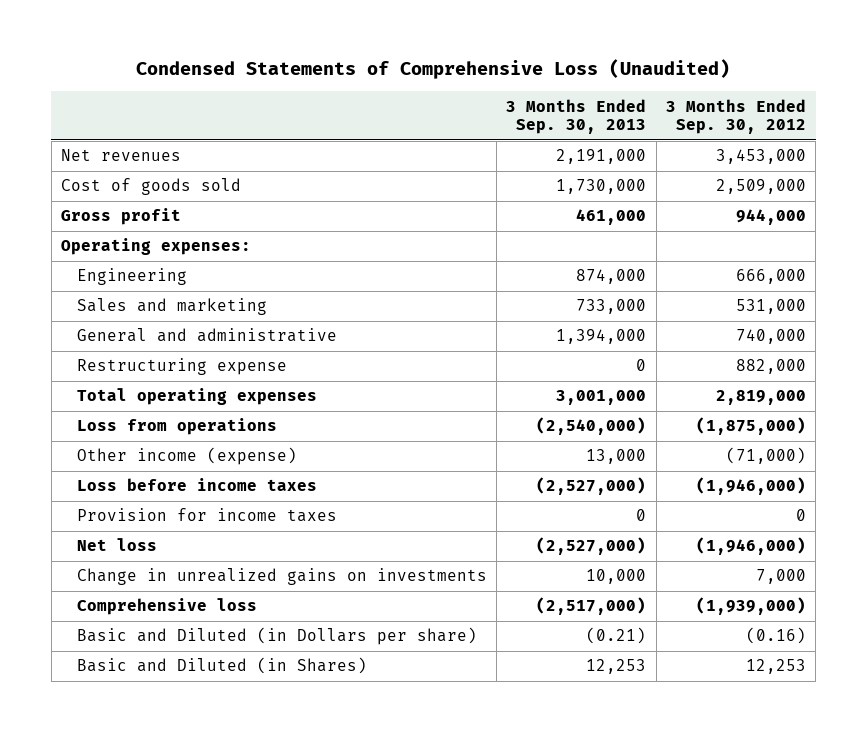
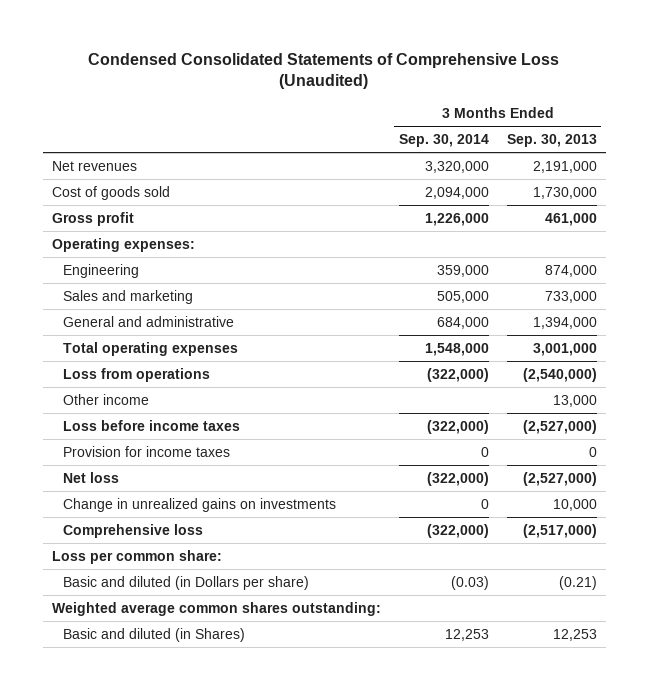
- Condensed Statements of Comprehensive Loss (Unaudited)
+ Condensed Consolidated Statements of Comprehensive Loss (Unaudited)
- | 3 Months Ended Sep. 30, 2013 | 3 Months Ended Sep. 30, 2012
+ | 3 Months Ended Sep. 30, 2014 | 3 Months Ended Sep. 30, 2013
- Restructuring expense | 0 | 882,000
- Other income (expense) | 13,000 | (71,000)
+ Other income | | 13,000
- Basic and Diluted (in Dollars per share) | (0.21) | (0.16)
- Basic and Diluted (in Shares) | 12,253 | 12,253
+ Loss per common share:
+ Basic and diluted (in Dollars per share) | (0.03) | (0.21)
+ Weighted average common shares outstanding:
+ Basic and diluted (in Shares) | 12,253 | 12,253

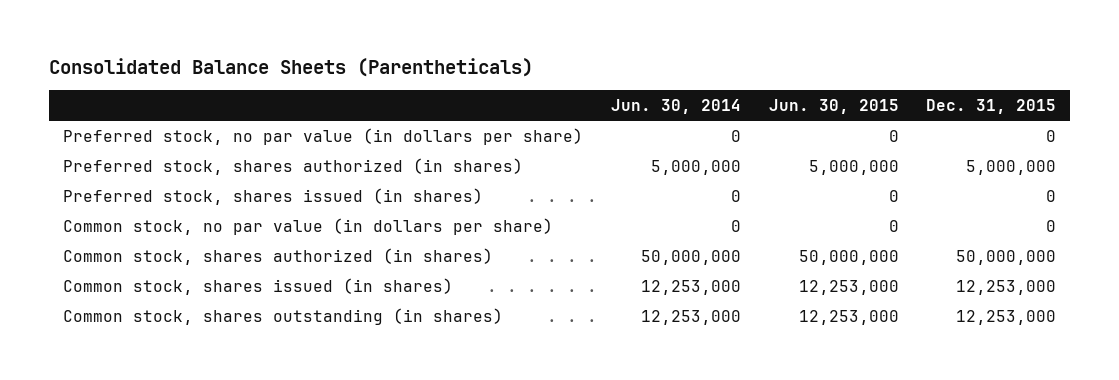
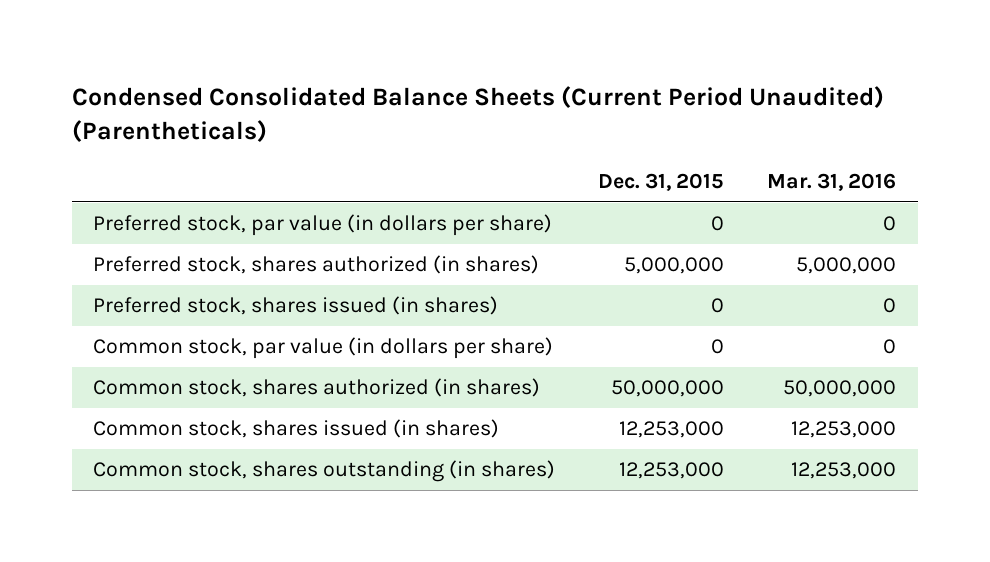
- Consolidated Balance Sheets (Parentheticals)
+ Condensed Consolidated Balance Sheets (Current Period Unaudited) (Parentheticals)
- | Jun. 30, 2014 | Jun. 30, 2015 | Dec. 31, 2015
+ | Dec. 31, 2015 | Mar. 31, 2016
- Preferred stock, no par value (in dollars per share) | 0 | 0 | 0
+ Preferred stock, par value (in dollars per share) | 0 | 0
- Common stock, no par value (in dollars per share) | 0 | 0 | 0
+ Common stock, par value (in dollars per share) | 0 | 0

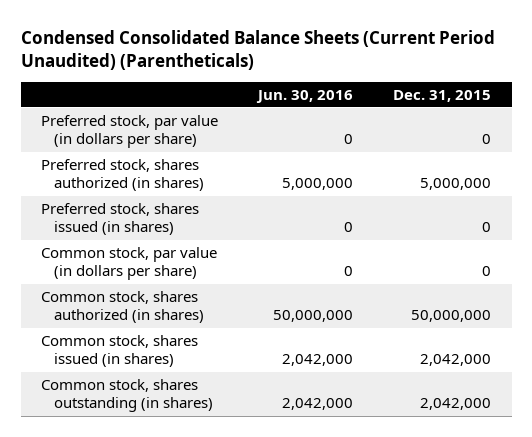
- | Dec. 31, 2015 | Mar. 31, 2016
+ | Jun. 30, 2016 | Dec. 31, 2015
- Common stock, shares issued (in shares) | 12,253,000 | 12,253,000
- Common stock, shares outstanding (in shares) | 12,253,000 | 12,253,000
+ Common stock, shares issued (in shares) | 2,042,000 | 2,042,000
+ Common stock, shares outstanding (in shares) | 2,042,000 | 2,042,000

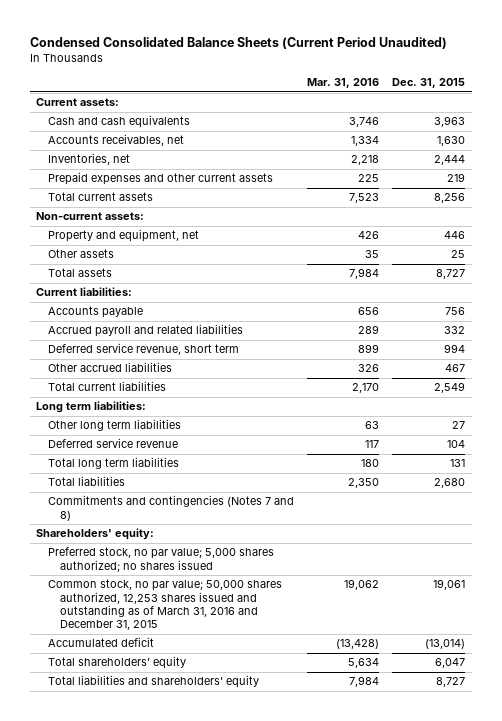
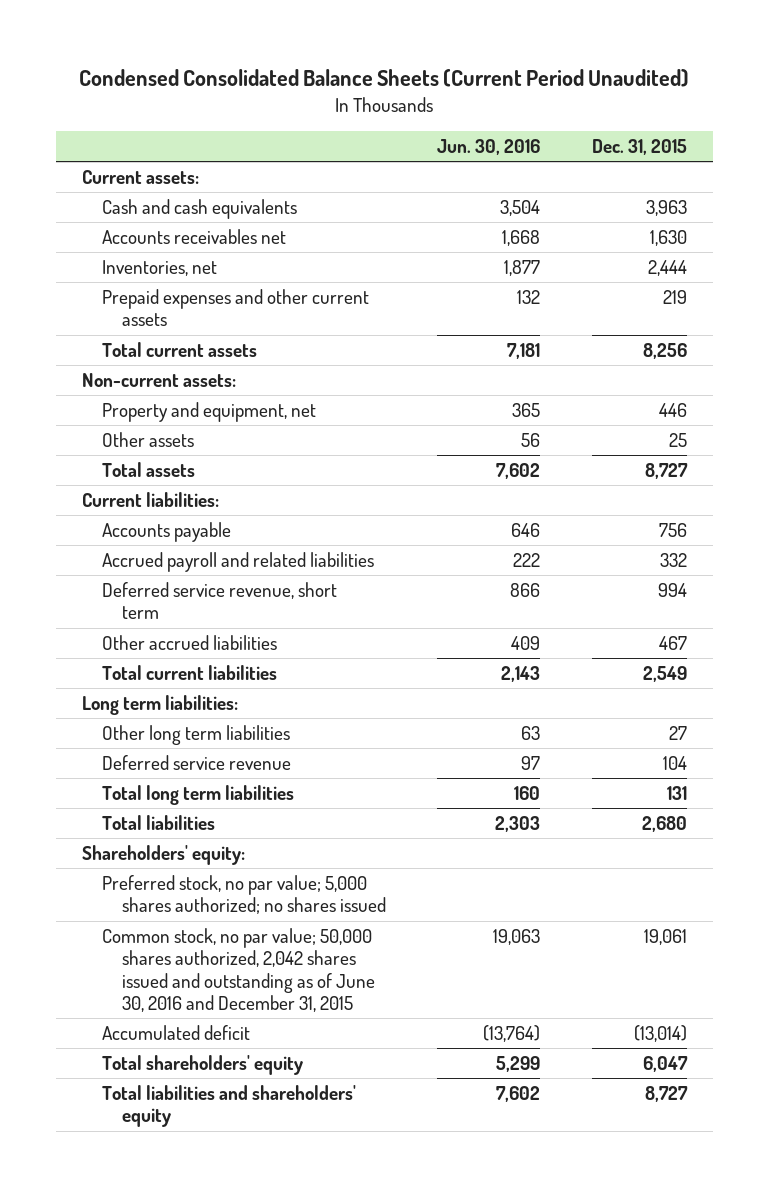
- | Mar. 31, 2016 | Dec. 31, 2015
+ | Jun. 30, 2016 | Dec. 31, 2015
- Accounts receivables, net | 1,334 | 1,630
+ Accounts receivables net | 1,668 | 1,630
- Commitments and contingencies (Notes 7 and 8)
- Common stock, no par value; 50,000 shares authorized, 12,253 shares issued and outstanding as of March 31, 2016 and December 31, 2015 | 19,062 | 19,061
+ Common stock, no par value; 50,000 shares authorized, 2,042 shares issued and outstanding as of June 30, 2016 and December 31, 2015 | 19,063 | 19,061

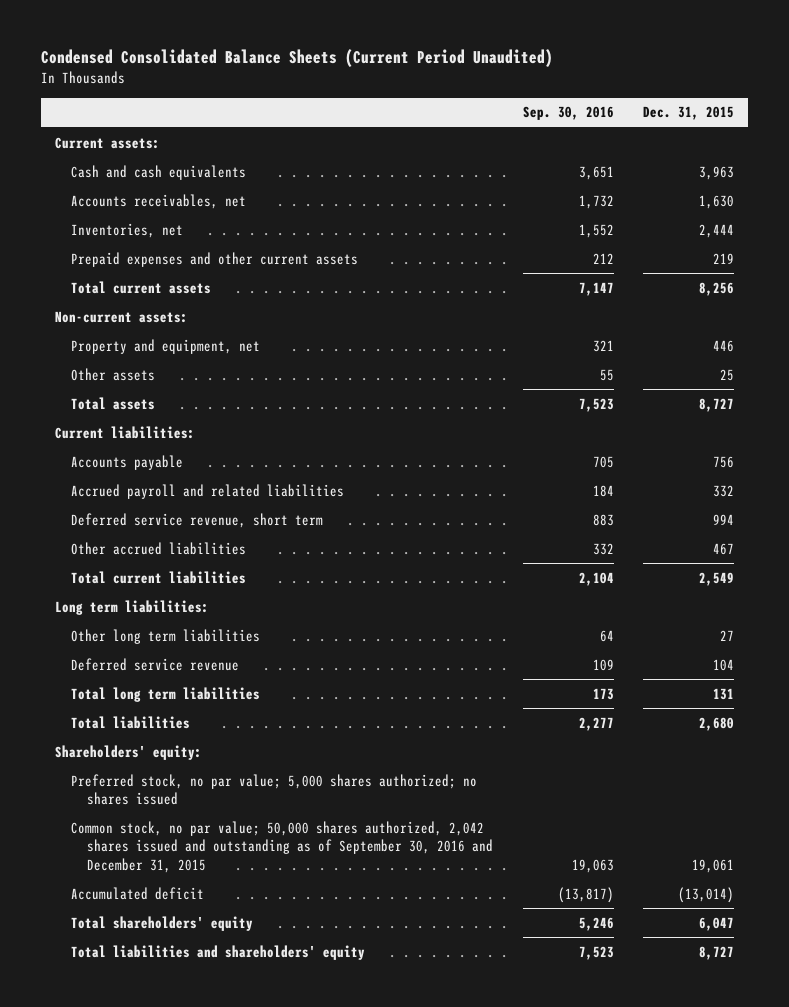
- | Jun. 30, 2016 | Dec. 31, 2015
+ | Sep. 30, 2016 | Dec. 31, 2015
- Accounts receivables net | 1,668 | 1,630
+ Accounts receivables, net | 1,732 | 1,630
- Common stock, no par value; 50,000 shares authorized, 2,042 shares issued and outstanding as of June 30, 2016 and December 31, 2015 | 19,063 | 19,061
+ Common stock, no par value; 50,000 shares authorized, 2,042 shares issued and outstanding as of September 30, 2016 and December 31, 2015 | 19,063 | 19,061

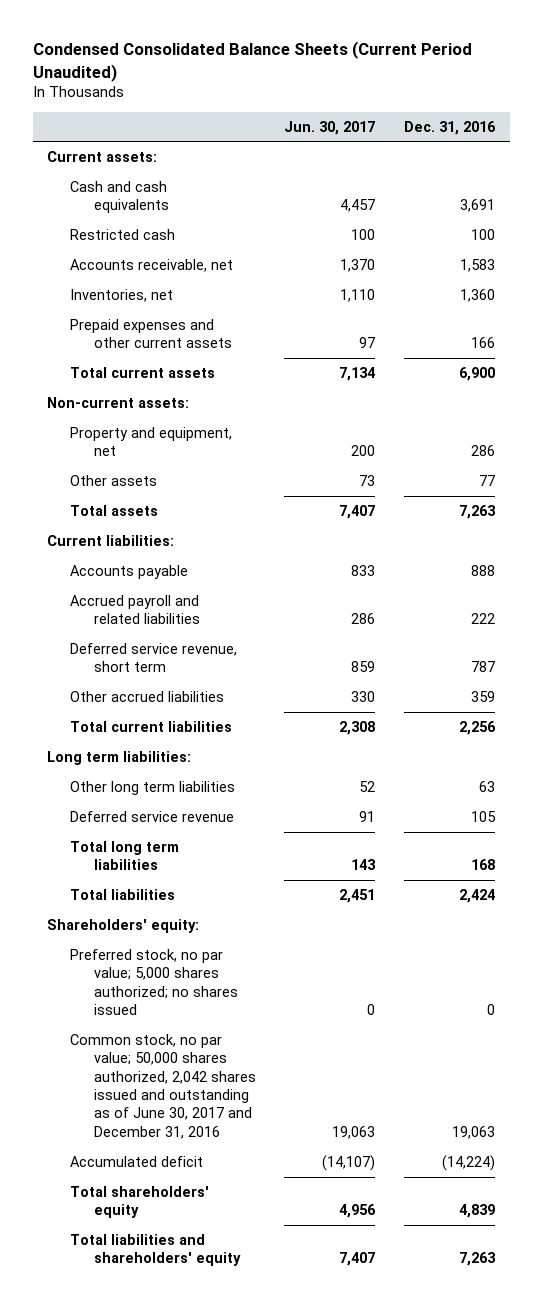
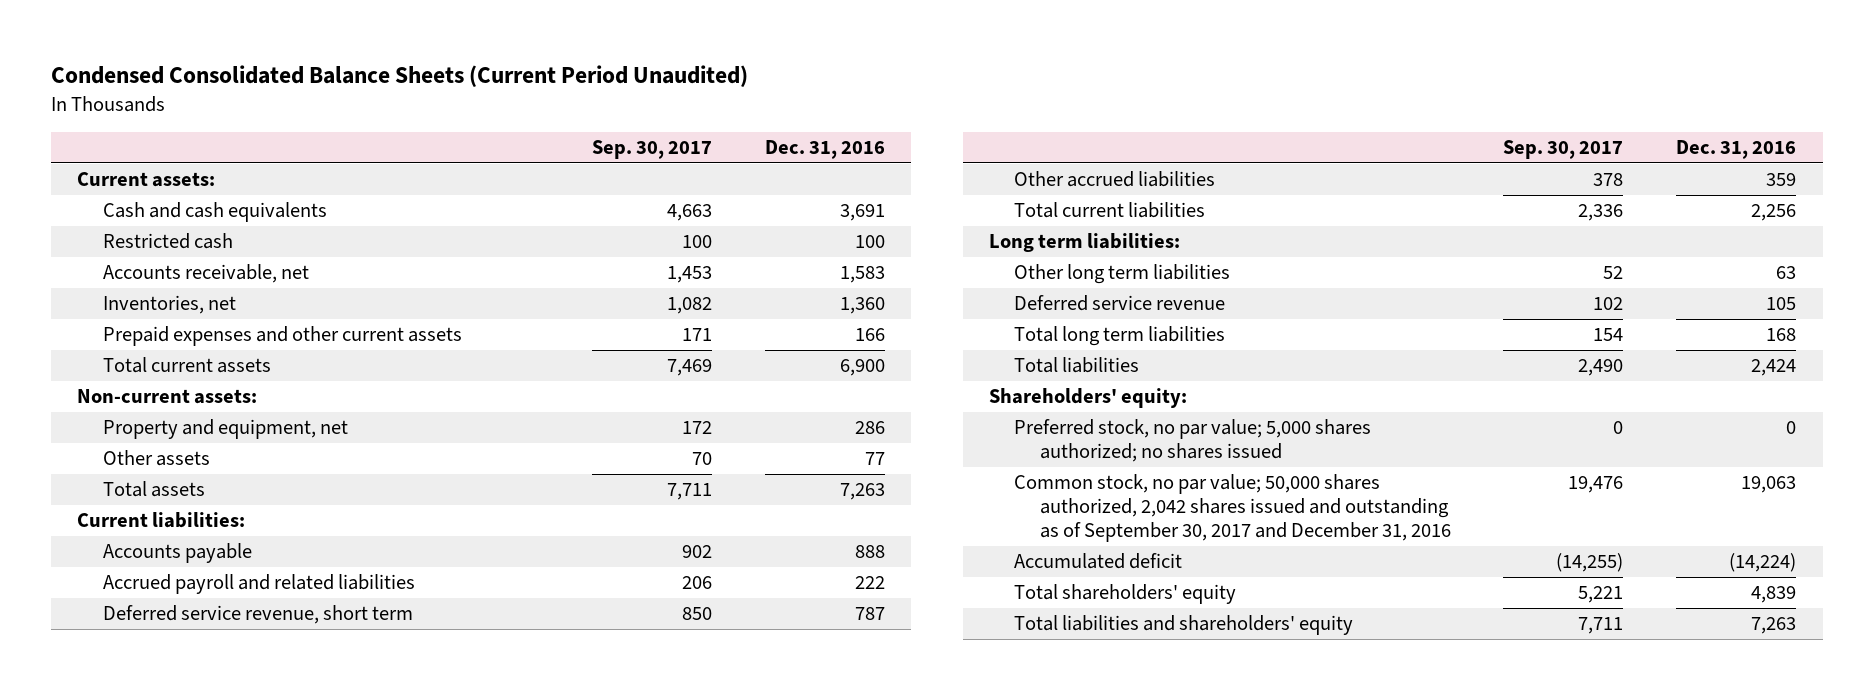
- | Jun. 30, 2017 | Dec. 31, 2016
+ | Sep. 30, 2017 | Dec. 31, 2016
- Common stock, no par value; 50,000 shares authorized, 2,042 shares issued and outstanding as of June 30, 2017 and December 31, 2016 | 19,063 | 19,063
+ Common stock, no par value; 50,000 shares authorized, 2,042 shares issued and outstanding as of September 30, 2017 and December 31, 2016 | 19,476 | 19,063

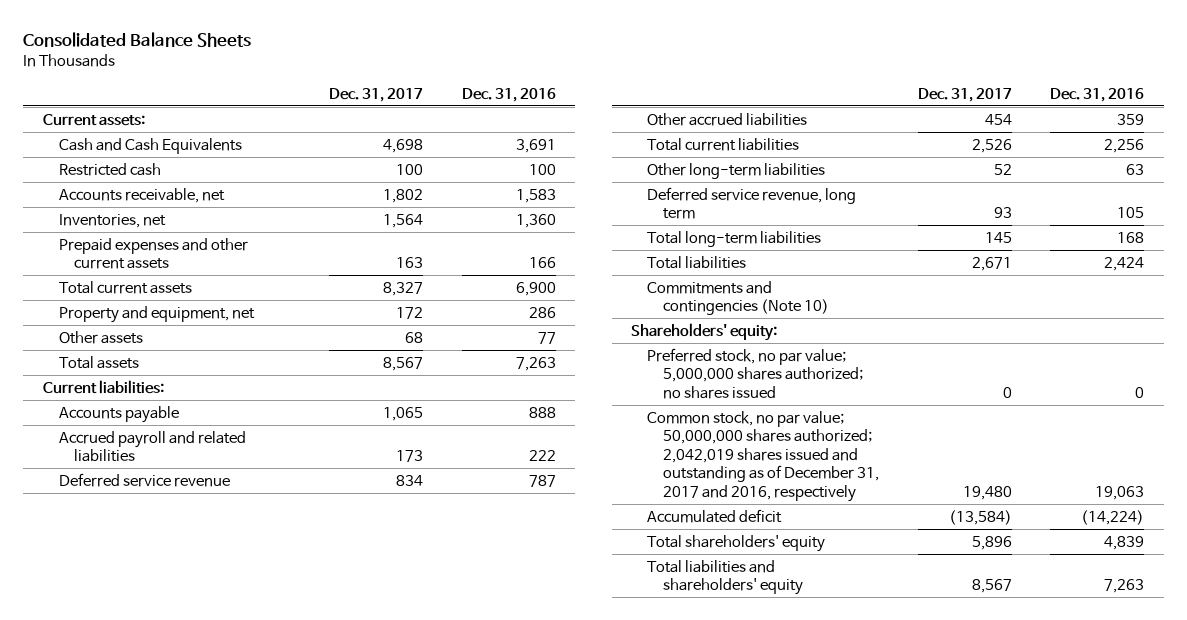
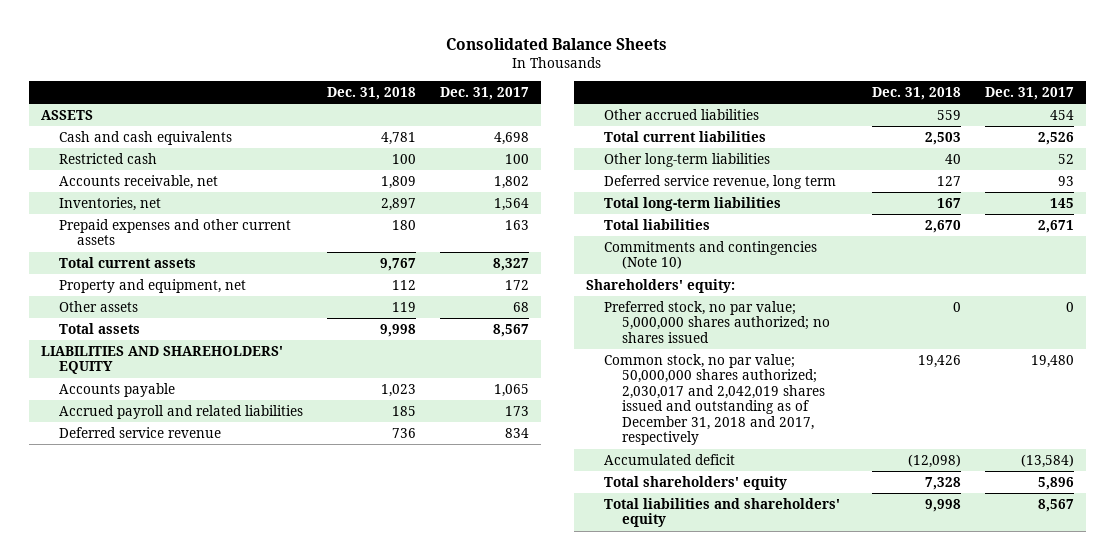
- | Dec. 31, 2017 | Dec. 31, 2016
+ | Dec. 31, 2018 | Dec. 31, 2017
- Current assets:
- Cash and Cash Equivalents | 4,698 | 3,691
+ ASSETS
+ Cash and cash equivalents | 4,781 | 4,698
- Current liabilities:
+ LIABILITIES AND SHAREHOLDERS' EQUITY
- Common stock, no par value; 50,000,000 shares authorized; 2,042,019 shares issued and outstanding as of December 31, 2017 and 2016, respectively | 19,480 | 19,063
+ Common stock, no par value; 50,000,000 shares authorized; 2,030,017 and 2,042,019 shares issued and outstanding as of December 31, 2018 and 2017, respectively | 19,426 | 19,480

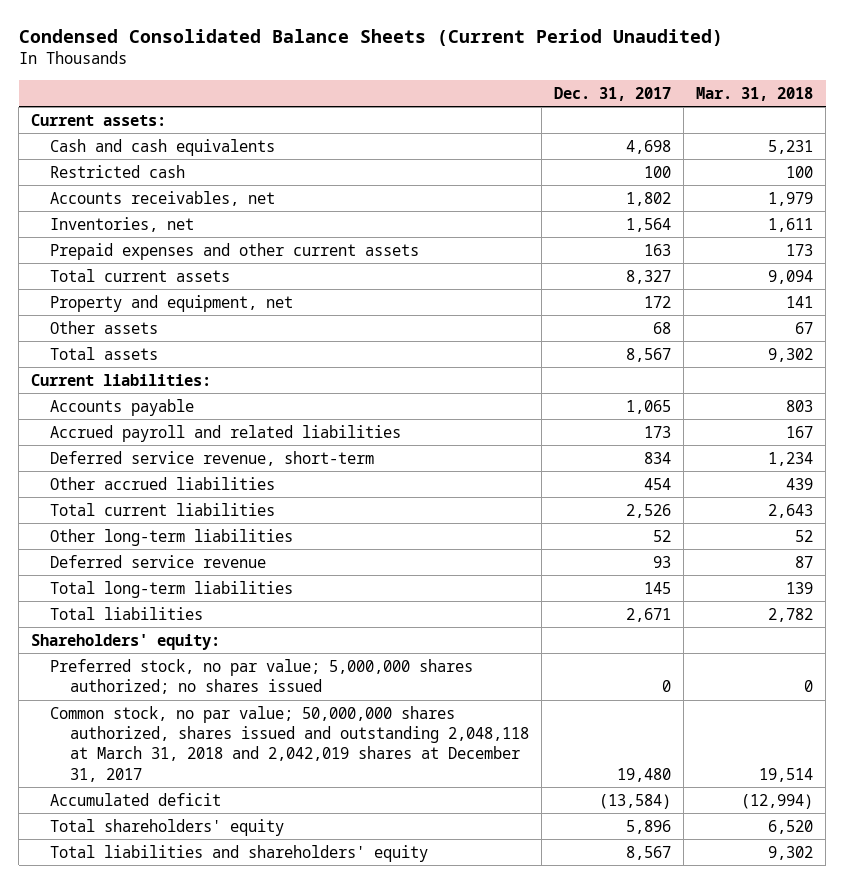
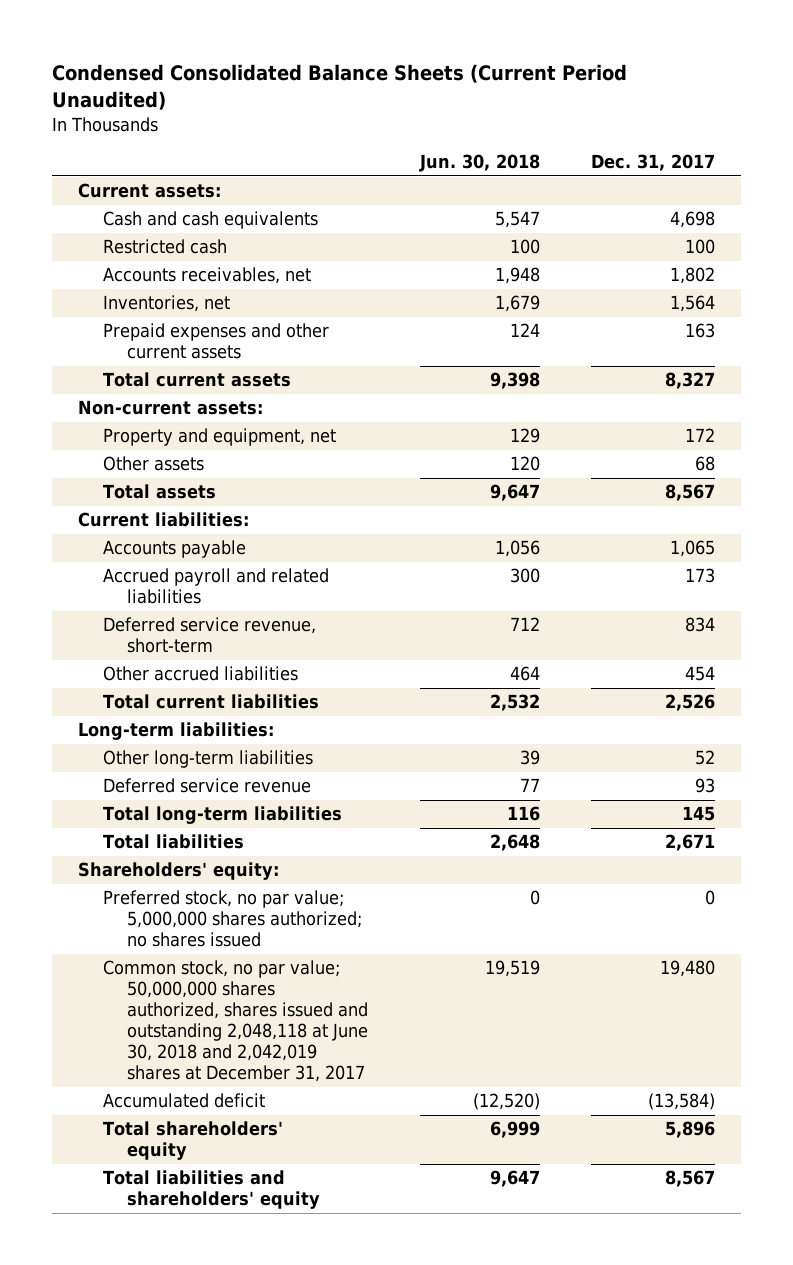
- | Dec. 31, 2017 | Mar. 31, 2018
+ | Jun. 30, 2018 | Dec. 31, 2017
+ Non-current assets:
+ Long-term liabilities:
- Common stock, no par value; 50,000,000 shares authorized, shares issued and outstanding 2,048,118 at March 31, 2018 and 2,042,019 shares at December 31, 2017 | 19,480 | 19,514
+ Common stock, no par value; 50,000,000 shares authorized, shares issued and outstanding 2,048,118 at June 30, 2018 and 2,042,019 shares at December 31, 2017 | 19,519 | 19,480

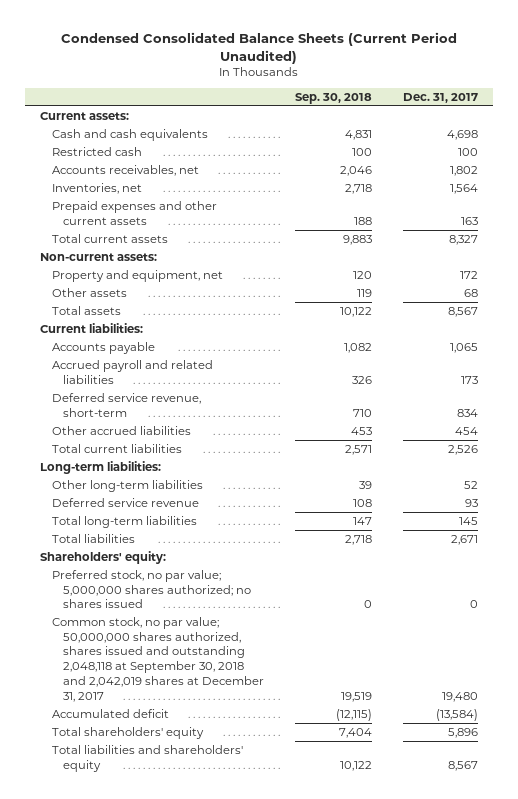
- | Jun. 30, 2018 | Dec. 31, 2017
+ | Sep. 30, 2018 | Dec. 31, 2017
- Common stock, no par value; 50,000,000 shares authorized, shares issued and outstanding 2,048,118 at June 30, 2018 and 2,042,019 shares at December 31, 2017 | 19,519 | 19,480
+ Common stock, no par value; 50,000,000 shares authorized, shares issued and outstanding 2,048,118 at September 30, 2018 and 2,042,019 shares at December 31, 2017 | 19,519 | 19,480

